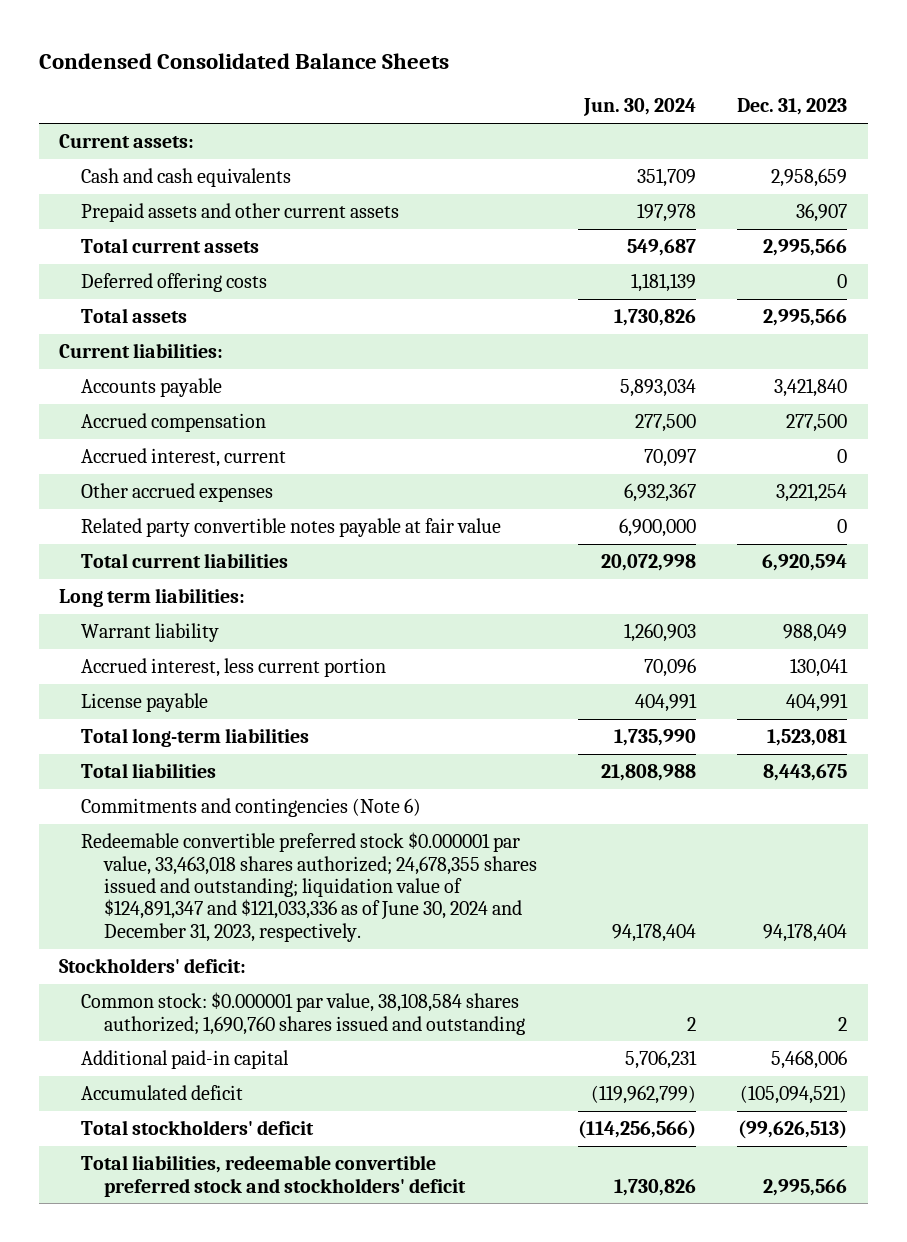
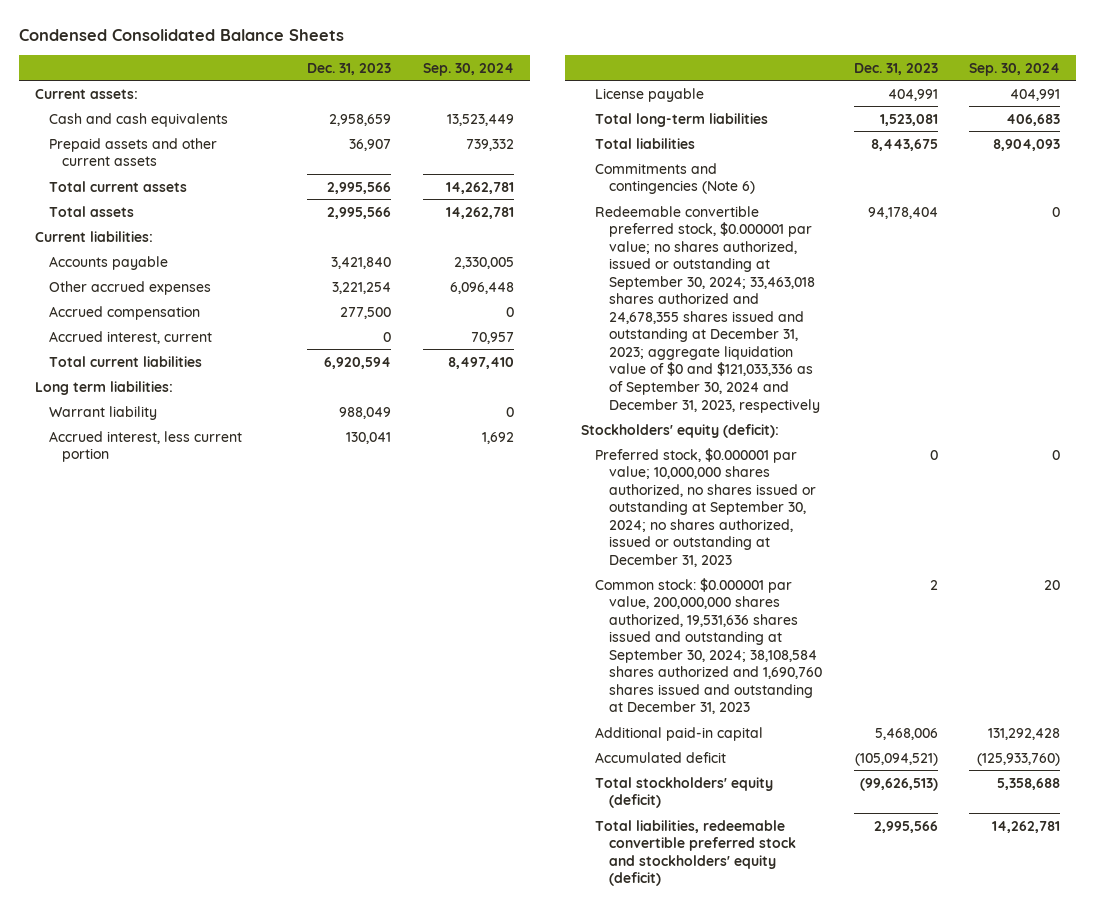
- | Jun. 30, 2024 | Dec. 31, 2023
+ | Dec. 31, 2023 | Sep. 30, 2024
- Deferred offering costs | 1,181,139 | 0
moved up: Other accrued expenses | 3,221,254 | 6,096,448
- Related party convertible notes payable at fair value | 6,900,000 | 0
- Redeemable convertible preferred stock $0.000001 par value, 33,463,018 shares authorized; 24,678,355 shares issued and outstanding; liquidation value of $124,891,347 and $121,033,336 as of June 30, 2024 and December 31, 2023, respectively. | 94,178,404 | 94,178,404
- Stockholders' deficit:
- Common stock: $0.000001 par value, 38,108,584 shares authorized; 1,690,760 shares issued and outstanding | 2 | 2
+ Redeemable convertible preferred stock, $0.000001 par value; no shares authorized, issued or outstanding at September 30, 2024; 33,463,018 shares authorized and 24,678,355 shares issued and outstanding at December 31, 2023; aggregate liquidation value of $0 and $121,033,336 as of September 30, 2024 and December 31, 2023, respectively | 94,178,404 | 0
+ Stockholders' equity (deficit):
+ Preferred stock, $0.000001 par value; 10,000,000 shares authorized, no shares issued or outstanding at September 30, 2024; no shares authorized, issued or outstanding at December 31, 2023 | 0 | 0
+ Common stock: $0.000001 par value, 200,000,000 shares authorized, 19,531,636 shares issued and outstanding at September 30, 2024; 38,108,584 shares authorized and 1,690,760 shares issued and outstanding at December 31, 2023 | 2 | 20
- Total stockholders' deficit | (114,256,566) | (99,626,513)
- Total liabilities, redeemable convertible preferred stock and stockholders' deficit | 1,730,826 | 2,995,566
+ Total stockholders' equity (deficit) | (99,626,513) | 5,358,688
+ Total liabilities, redeemable convertible preferred stock and stockholders' equity (deficit) | 2,995,566 | 14,262,781

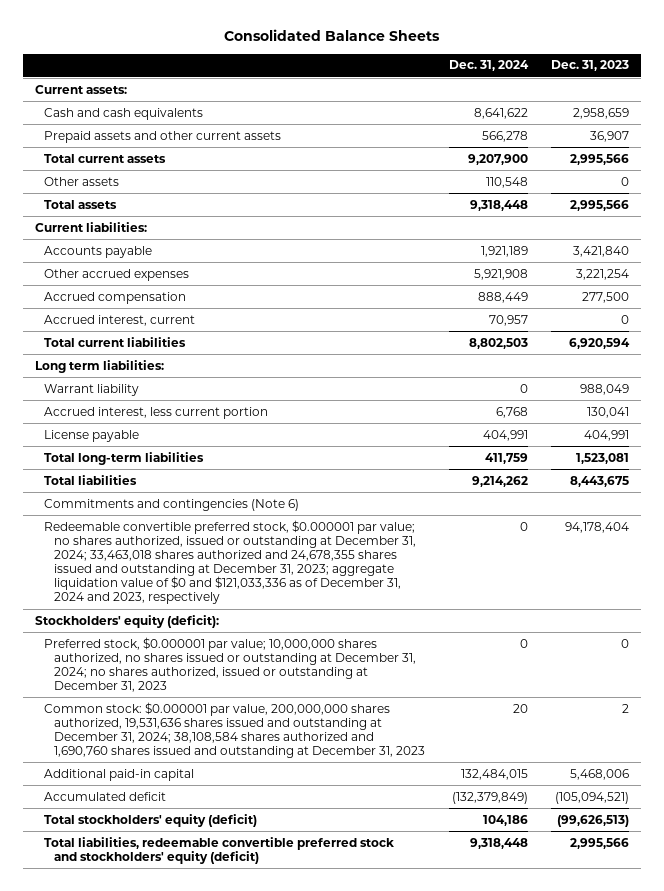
- Condensed Consolidated Balance Sheets
+ Consolidated Balance Sheets
- | Dec. 31, 2023 | Sep. 30, 2024
+ | Dec. 31, 2024 | Dec. 31, 2023
+ Other assets | 110,548 | 0
- Redeemable convertible preferred stock, $0.000001 par value; no shares authorized, issued or outstanding at September 30, 2024; 33,463,018 shares authorized and 24,678,355 shares issued and outstanding at December 31, 2023; aggregate liquidation value of $0 and $121,033,336 as of September 30, 2024 and December 31, 2023, respectively | 94,178,404 | 0
+ Redeemable convertible preferred stock, $0.000001 par value; no shares authorized, issued or outstanding at December 31, 2024; 33,463,018 shares authorized and 24,678,355 shares issued and outstanding at December 31, 2023; aggregate liquidation value of $0 and $121,033,336 as of December 31, 2024 and 2023, respectively | 0 | 94,178,404
- Preferred stock, $0.000001 par value; 10,000,000 shares authorized, no shares issued or outstanding at September 30, 2024; no shares authorized, issued or outstanding at December 31, 2023 | 0 | 0
- Common stock: $0.000001 par value, 200,000,000 shares authorized, 19,531,636 shares issued and outstanding at September 30, 2024; 38,108,584 shares authorized and 1,690,760 shares issued and outstanding at December 31, 2023 | 2 | 20
+ Preferred stock, $0.000001 par value; 10,000,000 shares authorized, no shares issued or outstanding at December 31, 2024; no shares authorized, issued or outstanding at December 31, 2023 | 0 | 0
+ Common stock: $0.000001 par value, 200,000,000 shares authorized, 19,531,636 shares issued and outstanding at December 31, 2024; 38,108,584 shares authorized and 1,690,760 shares issued and outstanding at December 31, 2023 | 20 | 2

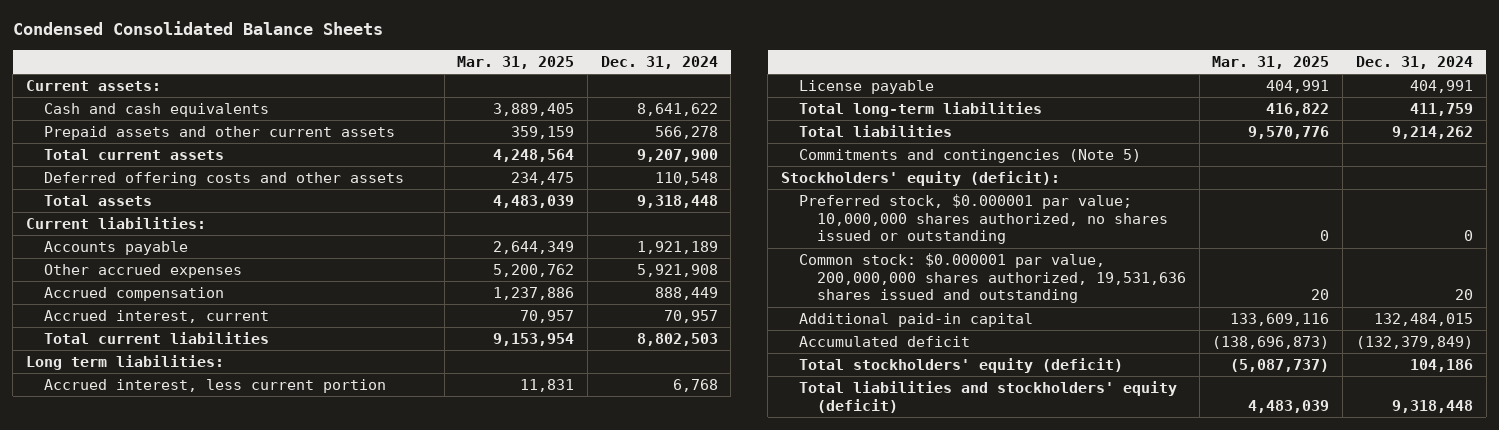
- Consolidated Balance Sheets
+ Condensed Consolidated Balance Sheets
- | Dec. 31, 2024 | Dec. 31, 2023
+ | Mar. 31, 2025 | Dec. 31, 2024
- Other assets | 110,548 | 0
+ Deferred offering costs and other assets | 234,475 | 110,548
- Warrant liability | 0 | 988,049
- Commitments and contingencies (Note 6)
- Redeemable convertible preferred stock, $0.000001 par value; no shares authorized, issued or outstanding at December 31, 2024; 33,463,018 shares authorized and 24,678,355 shares issued and outstanding at December 31, 2023; aggregate liquidation value of $0 and $121,033,336 as of December 31, 2024 and 2023, respectively | 0 | 94,178,404
+ Commitments and contingencies (Note 5)
- Preferred stock, $0.000001 par value; 10,000,000 shares authorized, no shares issued or outstanding at December 31, 2024; no shares authorized, issued or outstanding at December 31, 2023 | 0 | 0
- Common stock: $0.000001 par value, 200,000,000 shares authorized, 19,531,636 shares issued and outstanding at December 31, 2024; 38,108,584 shares authorized and 1,690,760 shares issued and outstanding at December 31, 2023 | 20 | 2
+ Preferred stock, $0.000001 par value; 10,000,000 shares authorized, no shares issued or outstanding | 0 | 0
+ Common stock: $0.000001 par value, 200,000,000 shares authorized, 19,531,636 shares issued and outstanding | 20 | 20
- Total liabilities, redeemable convertible preferred stock and stockholders' equity (deficit) | 9,318,448 | 2,995,566
+ Total liabilities and stockholders' equity (deficit) | 4,483,039 | 9,318,448

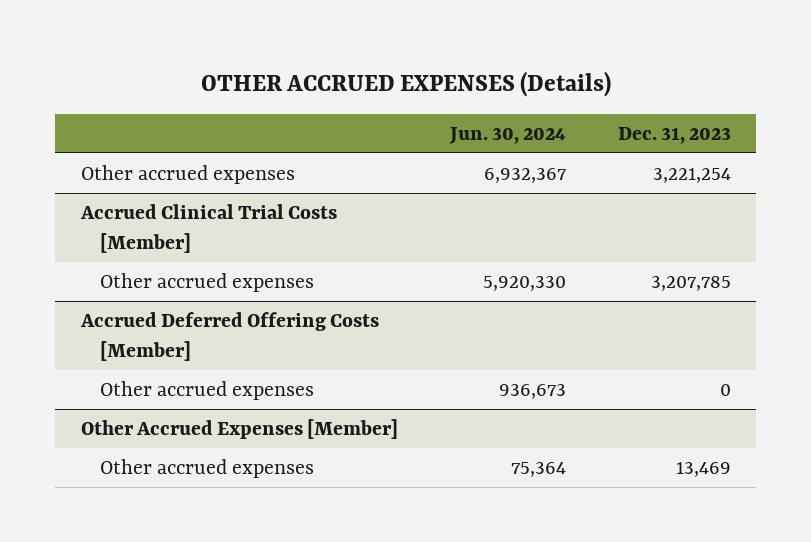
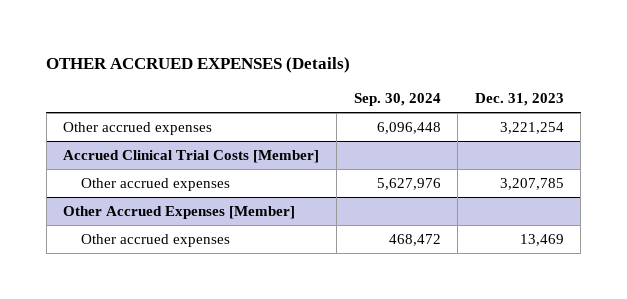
- | Jun. 30, 2024 | Dec. 31, 2023
+ | Sep. 30, 2024 | Dec. 31, 2023
- Accrued Deferred Offering Costs [Member]
- Other accrued expenses | 936,673 | 0

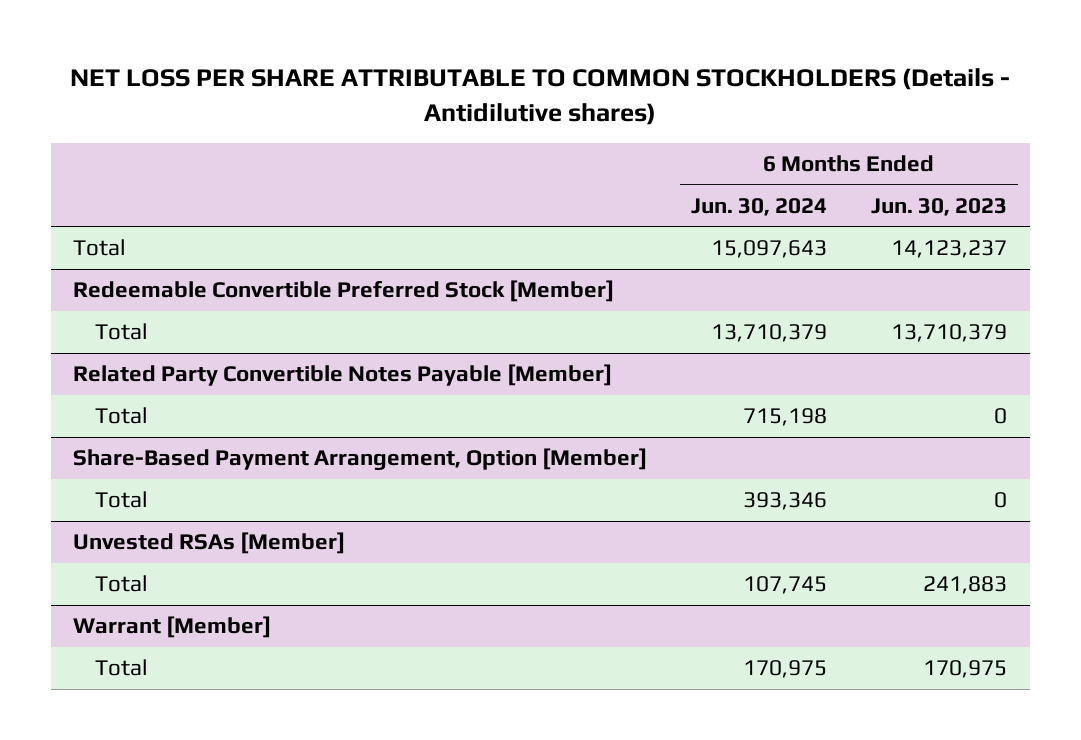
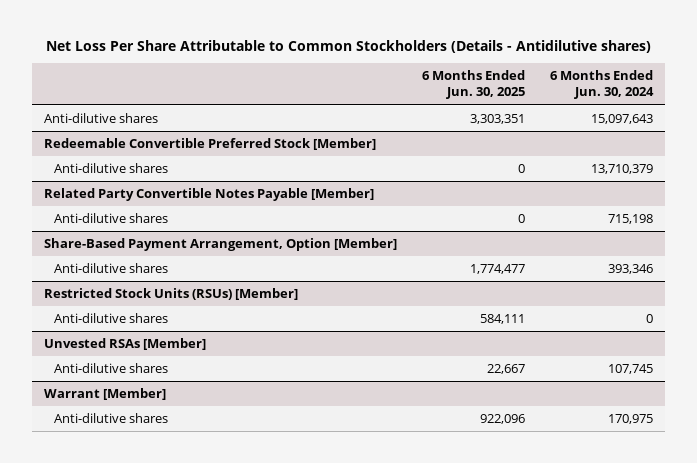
- NET LOSS PER SHARE ATTRIBUTABLE TO COMMON STOCKHOLDERS (Details - Antidilutive shares)
+ Net Loss Per Share Attributable to Common Stockholders (Details - Antidilutive shares)
- | 6 Months Ended Jun. 30, 2024 | 6 Months Ended Jun. 30, 2023
+ | 6 Months Ended Jun. 30, 2025 | 6 Months Ended Jun. 30, 2024
- Total | 15,097,643 | 14,123,237
+ Anti-dilutive shares | 3,303,351 | 15,097,643
@ Redeemable Convertible Preferred Stock [Member]
- Total | 13,710,379 | 13,710,379
+ Anti-dilutive shares | 0 | 13,710,379
@ Related Party Convertible Notes Payable [Member]
- Total | 715,198 | 0
+ Anti-dilutive shares | 0 | 715,198
@ Share-Based Payment Arrangement, Option [Member]
- Total | 393,346 | 0
+ Anti-dilutive shares | 1,774,477 | 393,346
+ Restricted Stock Units (RSUs) [Member]
+ Anti-dilutive shares | 584,111 | 0
@ Unvested RSAs [Member]
- Total | 107,745 | 241,883
+ Anti-dilutive shares | 22,667 | 107,745
@ Warrant [Member]
- Total | 170,975 | 170,975
+ Anti-dilutive shares | 922,096 | 170,975

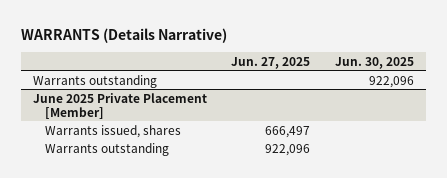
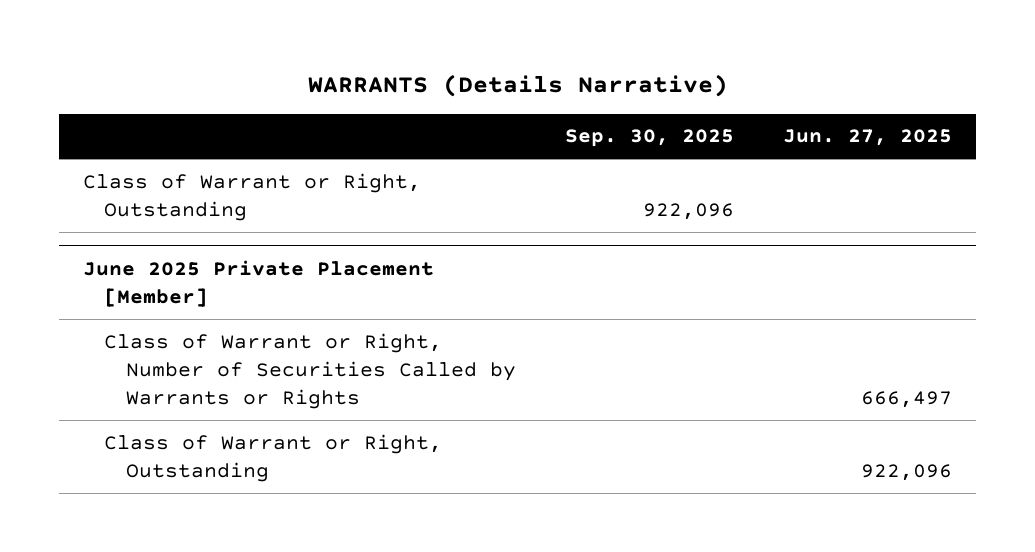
- | Jun. 27, 2025 | Jun. 30, 2025
+ | Sep. 30, 2025 | Jun. 27, 2025
- Warrants outstanding | | 922,096
+ Class of Warrant or Right, Outstanding | 922,096 |
@ June 2025 Private Placement [Member]
- Warrants issued, shares | 666,497 |
- Warrants outstanding | 922,096 |
+ Class of Warrant or Right, Number of Securities Called by Warrants or Rights | | 666,497
+ Class of Warrant or Right, Outstanding | | 922,096

